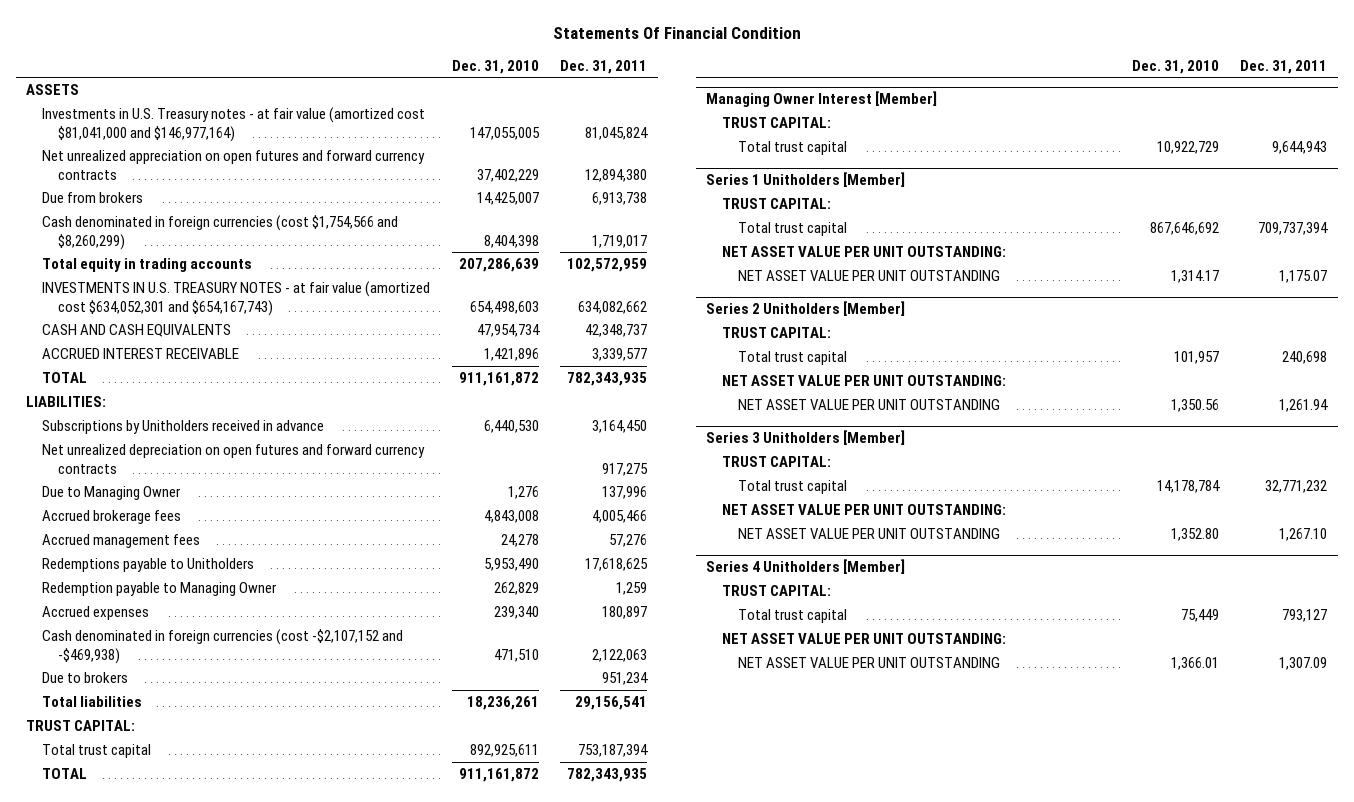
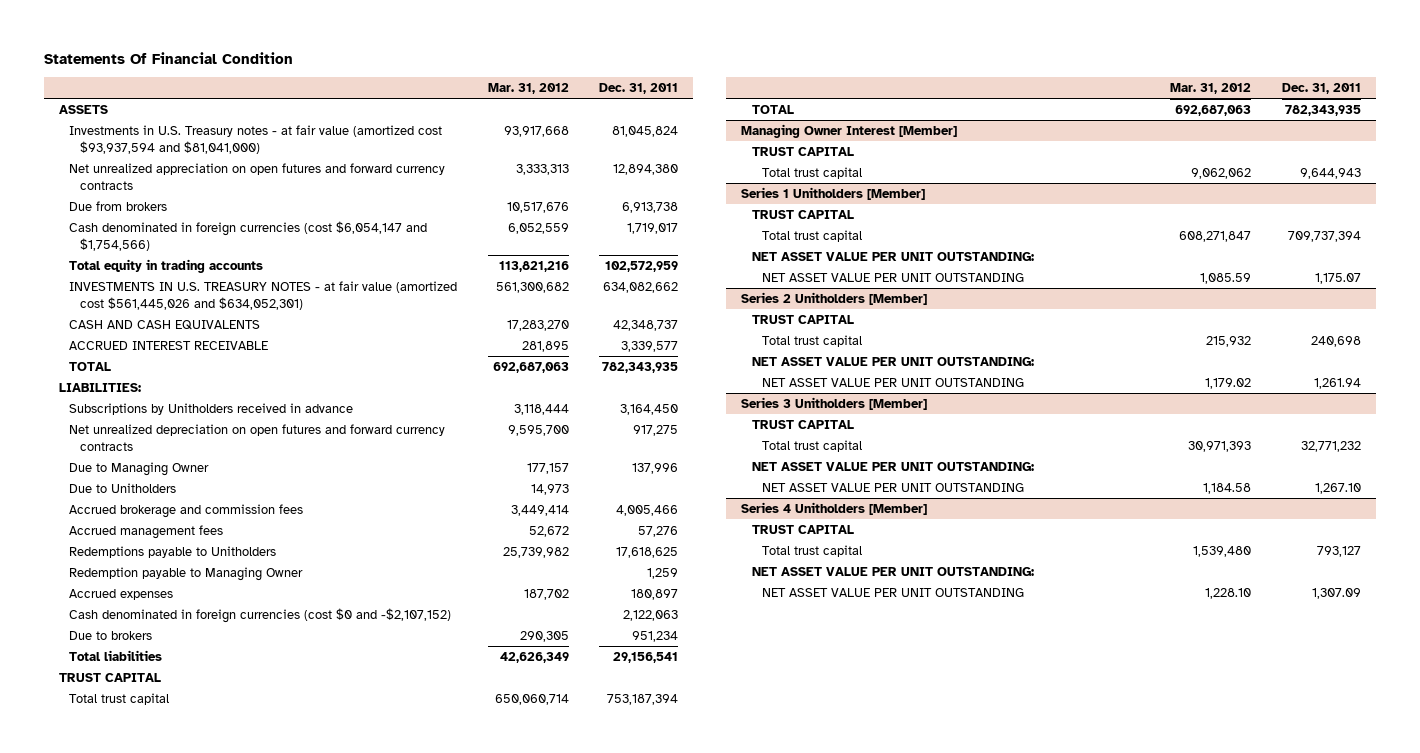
- | Dec. 31, 2010 | Dec. 31, 2011
+ | Mar. 31, 2012 | Dec. 31, 2011
- Investments in U.S. Treasury notes - at fair value (amortized cost $81,041,000 and $146,977,164) | 147,055,005 | 81,045,824
+ Investments in U.S. Treasury notes - at fair value (amortized cost $93,937,594 and $81,041,000) | 93,917,668 | 81,045,824
- Cash denominated in foreign currencies (cost $1,754,566 and $8,260,299) | 8,404,398 | 1,719,017
+ Cash denominated in foreign currencies (cost $6,054,147 and $1,754,566) | 6,052,559 | 1,719,017
- INVESTMENTS IN U.S. TREASURY NOTES - at fair value (amortized cost $634,052,301 and $654,167,743) | 654,498,603 | 634,082,662
+ INVESTMENTS IN U.S. TREASURY NOTES - at fair value (amortized cost $561,445,026 and $634,052,301) | 561,300,682 | 634,082,662
- Accrued brokerage fees | 4,843,008 | 4,005,466
+ Due to Unitholders | 14,973 |
+ Accrued brokerage and commission fees | 3,449,414 | 4,005,466
- Cash denominated in foreign currencies (cost -$2,107,152 and -$469,938) | 471,510 | 2,122,063
+ Cash denominated in foreign currencies (cost $0 and -$2,107,152) | | 2,122,063
- TRUST CAPITAL:
+ TRUST CAPITAL
@ Managing Owner Interest [Member]
- TRUST CAPITAL:
+ TRUST CAPITAL
@ Series 1 Unitholders [Member]
- TRUST CAPITAL:
+ TRUST CAPITAL
@ Series 2 Unitholders [Member]
- TRUST CAPITAL:
+ TRUST CAPITAL
@ Series 3 Unitholders [Member]
- TRUST CAPITAL:
+ TRUST CAPITAL
@ Series 4 Unitholders [Member]
- TRUST CAPITAL:
+ TRUST CAPITAL

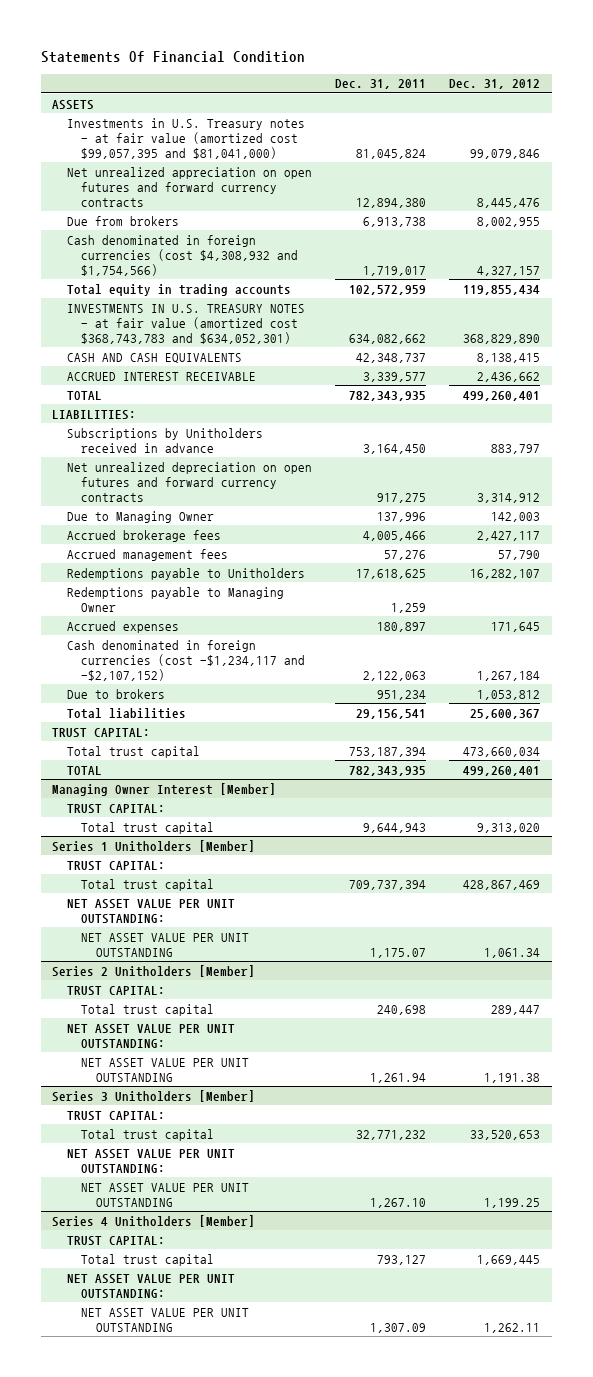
- | Mar. 31, 2012 | Dec. 31, 2011
+ | Dec. 31, 2011 | Dec. 31, 2012
- Investments in U.S. Treasury notes - at fair value (amortized cost $93,937,594 and $81,041,000) | 93,917,668 | 81,045,824
+ Investments in U.S. Treasury notes - at fair value (amortized cost $99,057,395 and $81,041,000) | 81,045,824 | 99,079,846
- Cash denominated in foreign currencies (cost $6,054,147 and $1,754,566) | 6,052,559 | 1,719,017
+ Cash denominated in foreign currencies (cost $4,308,932 and $1,754,566) | 1,719,017 | 4,327,157
- INVESTMENTS IN U.S. TREASURY NOTES - at fair value (amortized cost $561,445,026 and $634,052,301) | 561,300,682 | 634,082,662
+ INVESTMENTS IN U.S. TREASURY NOTES - at fair value (amortized cost $368,743,783 and $634,052,301) | 634,082,662 | 368,829,890
- Due to Unitholders | 14,973 |
- Accrued brokerage and commission fees | 3,449,414 | 4,005,466
+ Accrued brokerage fees | 4,005,466 | 2,427,117
- Redemption payable to Managing Owner | | 1,259
+ Redemptions payable to Managing Owner | 1,259 |
- Cash denominated in foreign currencies (cost $0 and -$2,107,152) | | 2,122,063
+ Cash denominated in foreign currencies (cost -$1,234,117 and -$2,107,152) | 2,122,063 | 1,267,184
- TRUST CAPITAL
+ TRUST CAPITAL:
@ Managing Owner Interest [Member]
- TRUST CAPITAL
+ TRUST CAPITAL:
@ Series 1 Unitholders [Member]
- TRUST CAPITAL
+ TRUST CAPITAL:
@ Series 2 Unitholders [Member]
- TRUST CAPITAL
+ TRUST CAPITAL:
@ Series 3 Unitholders [Member]
- TRUST CAPITAL
+ TRUST CAPITAL:
@ Series 4 Unitholders [Member]
- TRUST CAPITAL
+ TRUST CAPITAL:

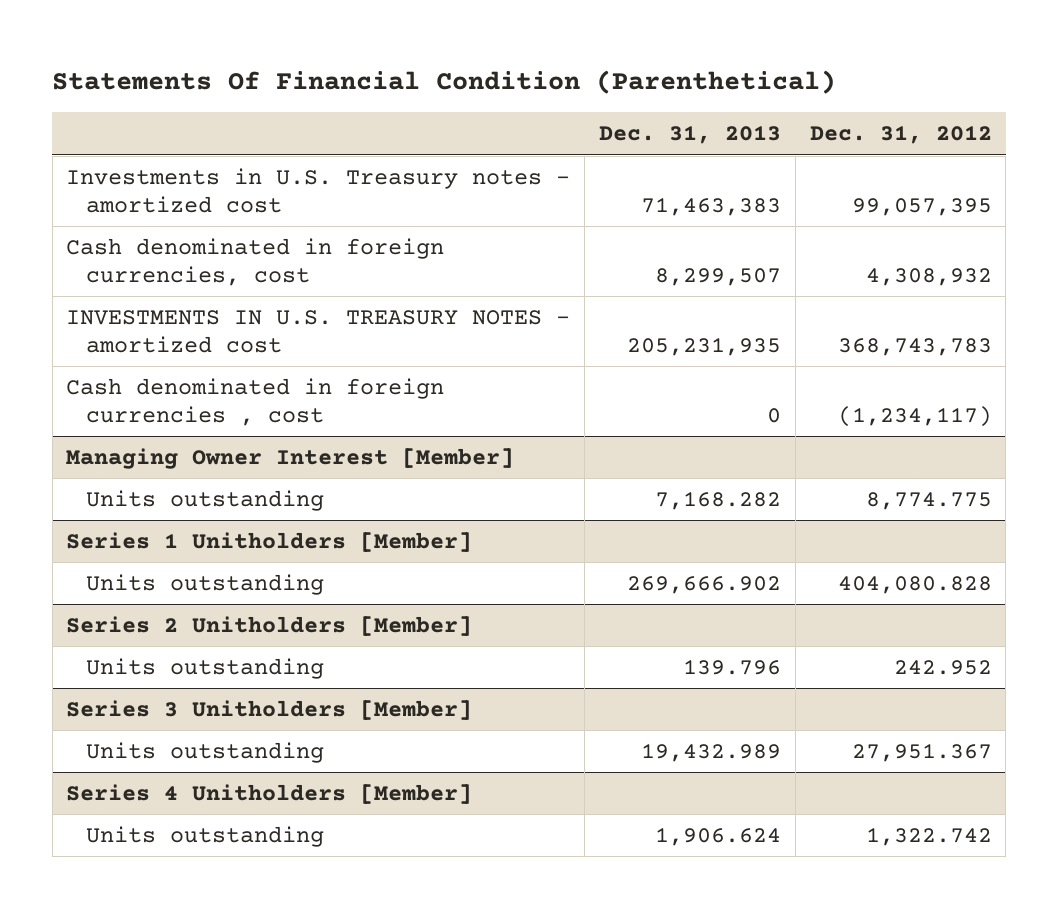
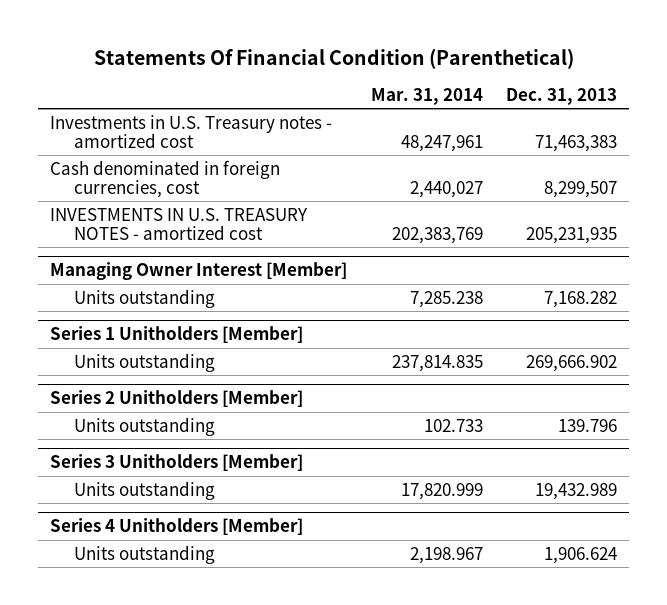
- | Dec. 31, 2013 | Dec. 31, 2012
+ | Mar. 31, 2014 | Dec. 31, 2013
- Cash denominated in foreign currencies , cost | 0 | (1,234,117)

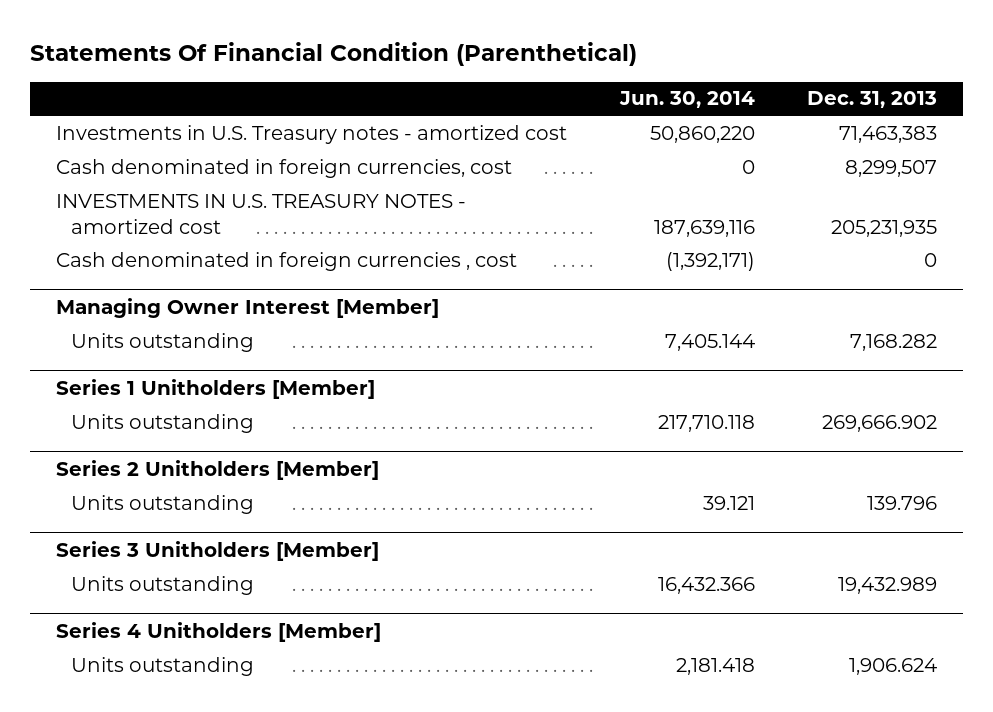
- | Mar. 31, 2014 | Dec. 31, 2013
+ | Jun. 30, 2014 | Dec. 31, 2013
+ Cash denominated in foreign currencies , cost | (1,392,171) | 0

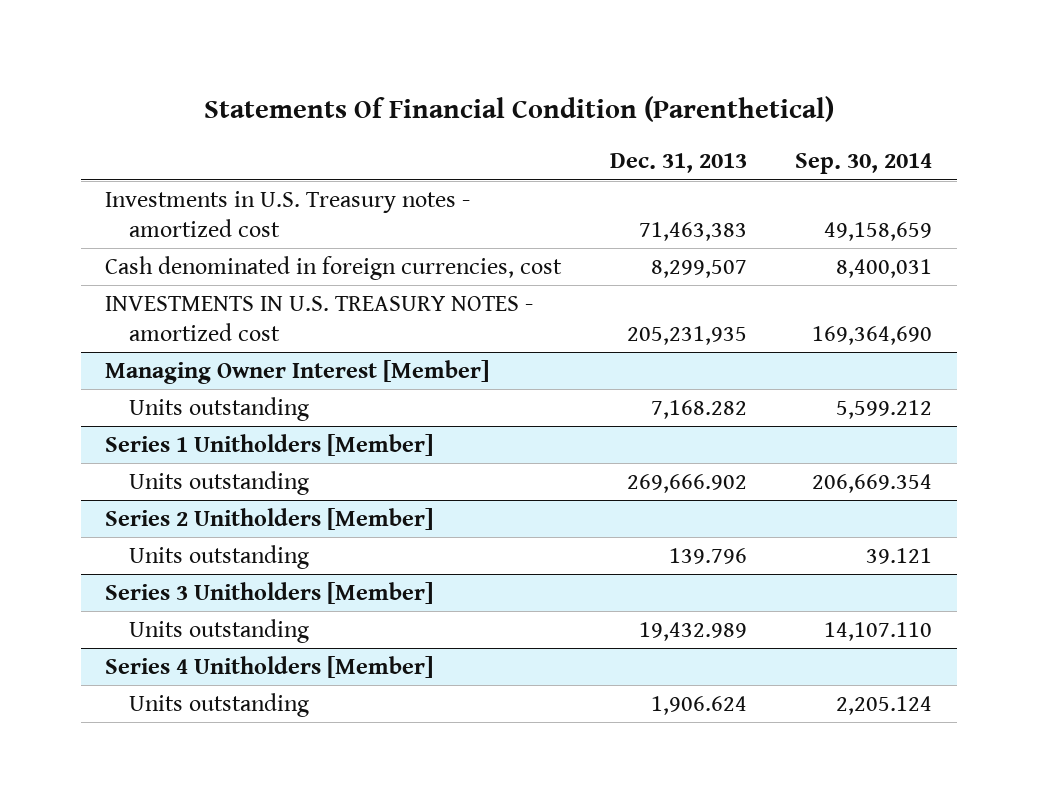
- | Jun. 30, 2014 | Dec. 31, 2013
+ | Dec. 31, 2013 | Sep. 30, 2014
- Cash denominated in foreign currencies , cost | (1,392,171) | 0

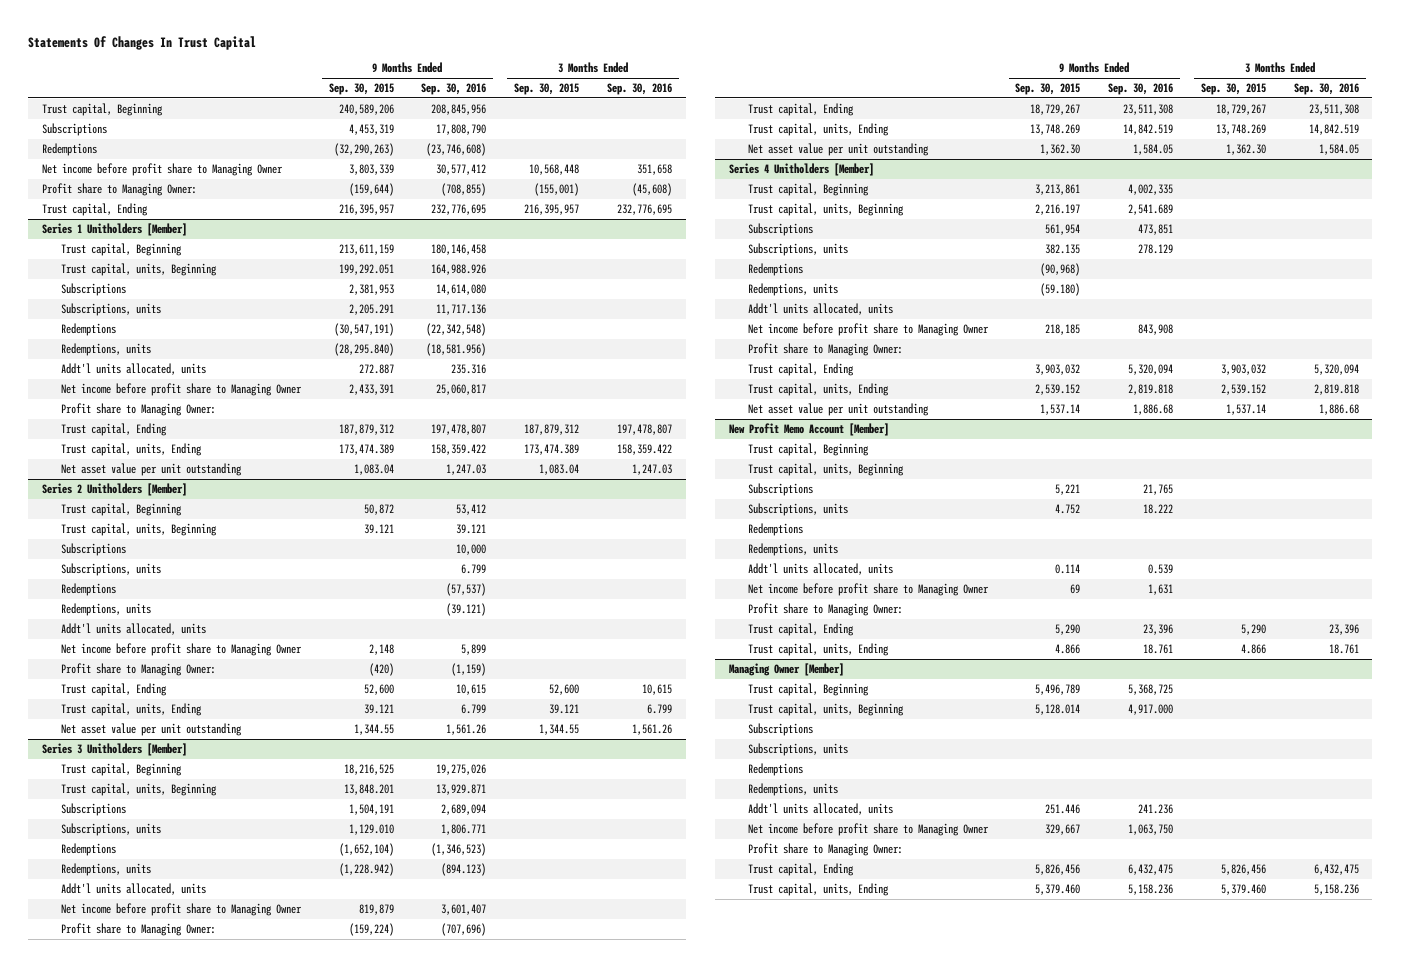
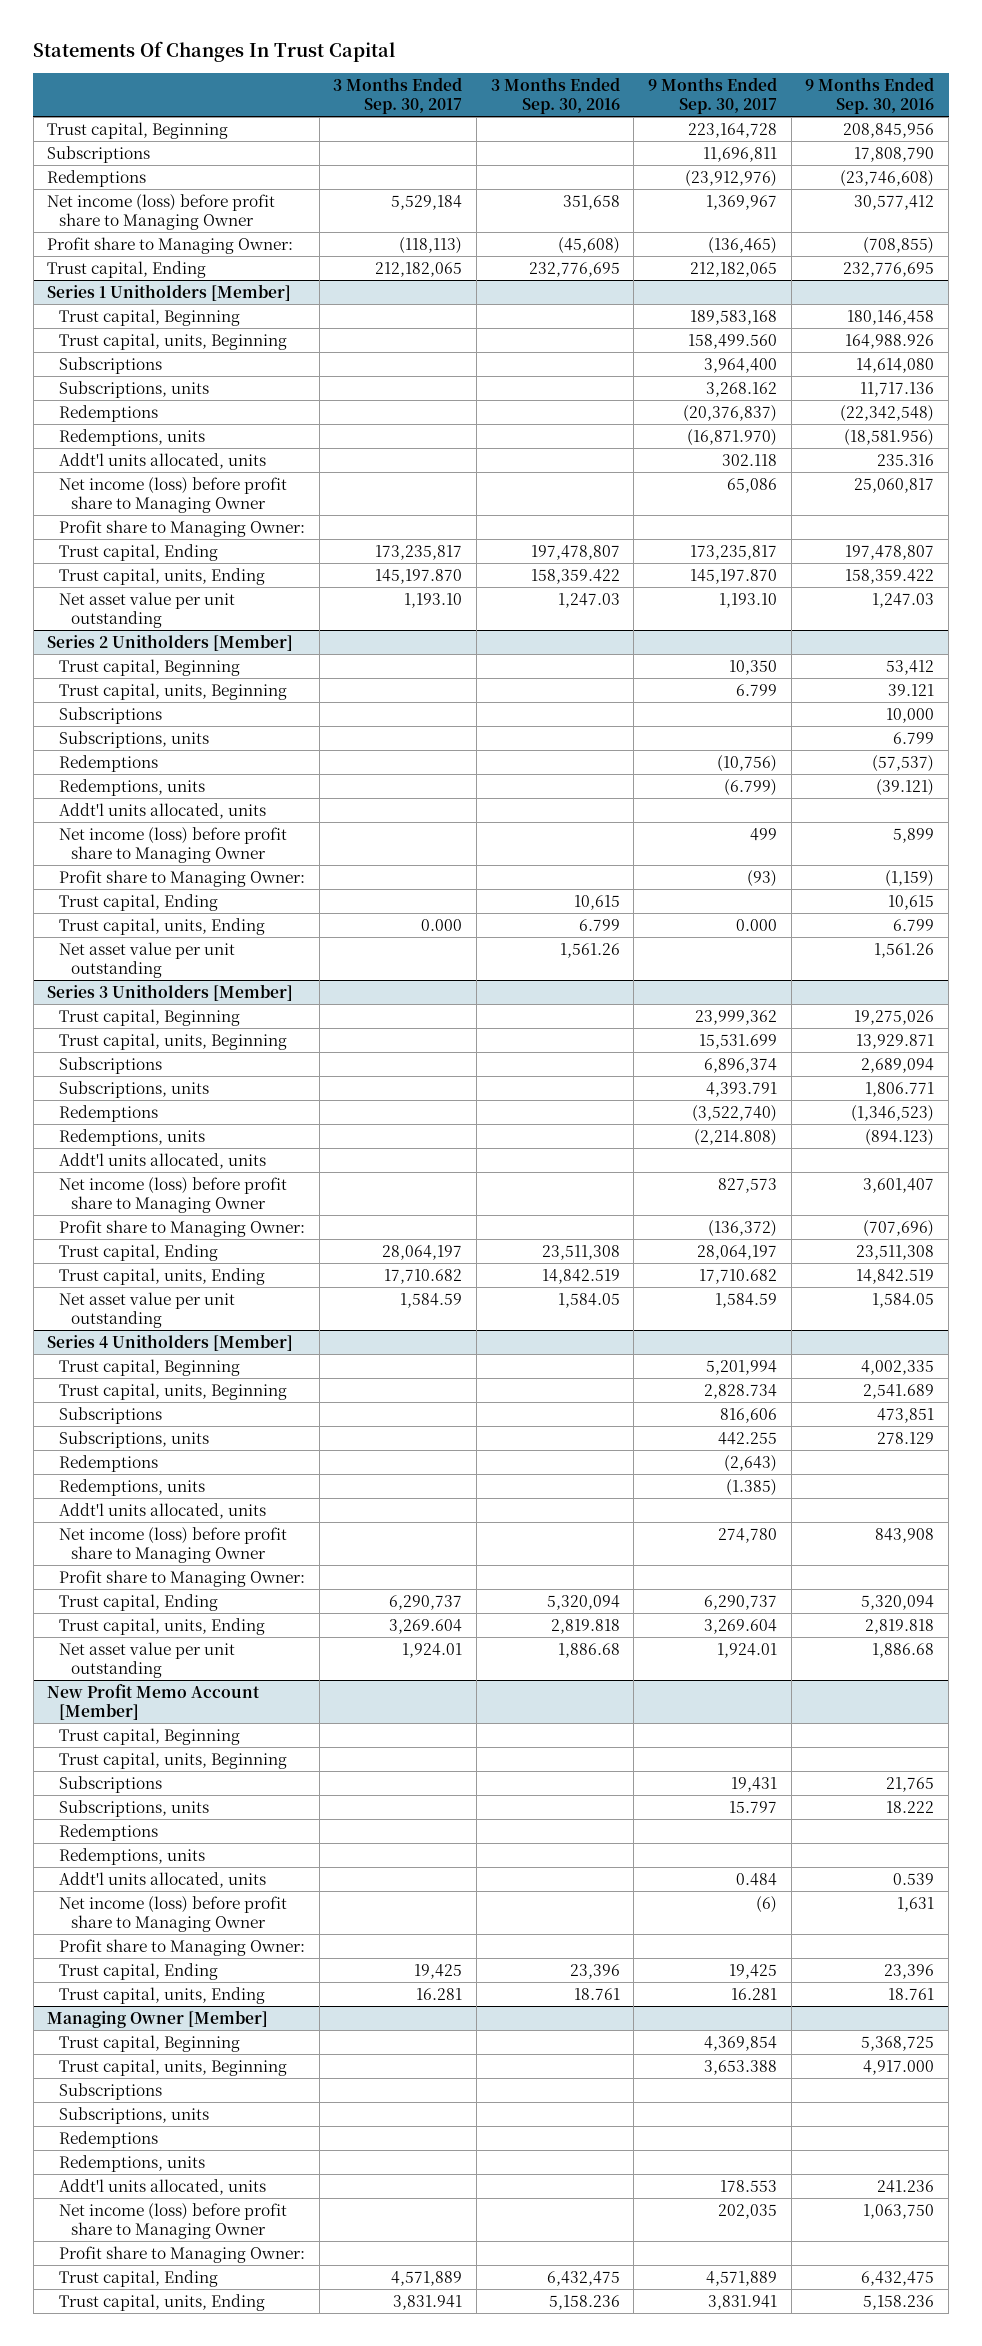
- | 9 Months Ended Sep. 30, 2015 | 9 Months Ended Sep. 30, 2016 | 3 Months Ended Sep. 30, 2015 | 3 Months Ended Sep. 30, 2016
+ | 3 Months Ended Sep. 30, 2017 | 3 Months Ended Sep. 30, 2016 | 9 Months Ended Sep. 30, 2017 | 9 Months Ended Sep. 30, 2016
- Net income before profit share to Managing Owner | 3,803,339 | 30,577,412 | 10,568,448 | 351,658
+ Net income (loss) before profit share to Managing Owner | 5,529,184 | 351,658 | 1,369,967 | 30,577,412
@ Series 1 Unitholders [Member]
- Net income before profit share to Managing Owner | 2,433,391 | 25,060,817 | |
+ Net income (loss) before profit share to Managing Owner | | | 65,086 | 25,060,817
@ Series 2 Unitholders [Member]
- Net income before profit share to Managing Owner | 2,148 | 5,899 | |
+ Net income (loss) before profit share to Managing Owner | | | 499 | 5,899
@ Series 3 Unitholders [Member]
- Net income before profit share to Managing Owner | 819,879 | 3,601,407 | |
+ Net income (loss) before profit share to Managing Owner | | | 827,573 | 3,601,407
@ Series 4 Unitholders [Member]
- Net income before profit share to Managing Owner | 218,185 | 843,908 | |
+ Net income (loss) before profit share to Managing Owner | | | 274,780 | 843,908
@ New Profit Memo Account [Member]
- Net income before profit share to Managing Owner | 69 | 1,631 | |
+ Net income (loss) before profit share to Managing Owner | | | (6) | 1,631
@ Managing Owner [Member]
- Net income before profit share to Managing Owner | 329,667 | 1,063,750 | |
+ Net income (loss) before profit share to Managing Owner | | | 202,035 | 1,063,750

